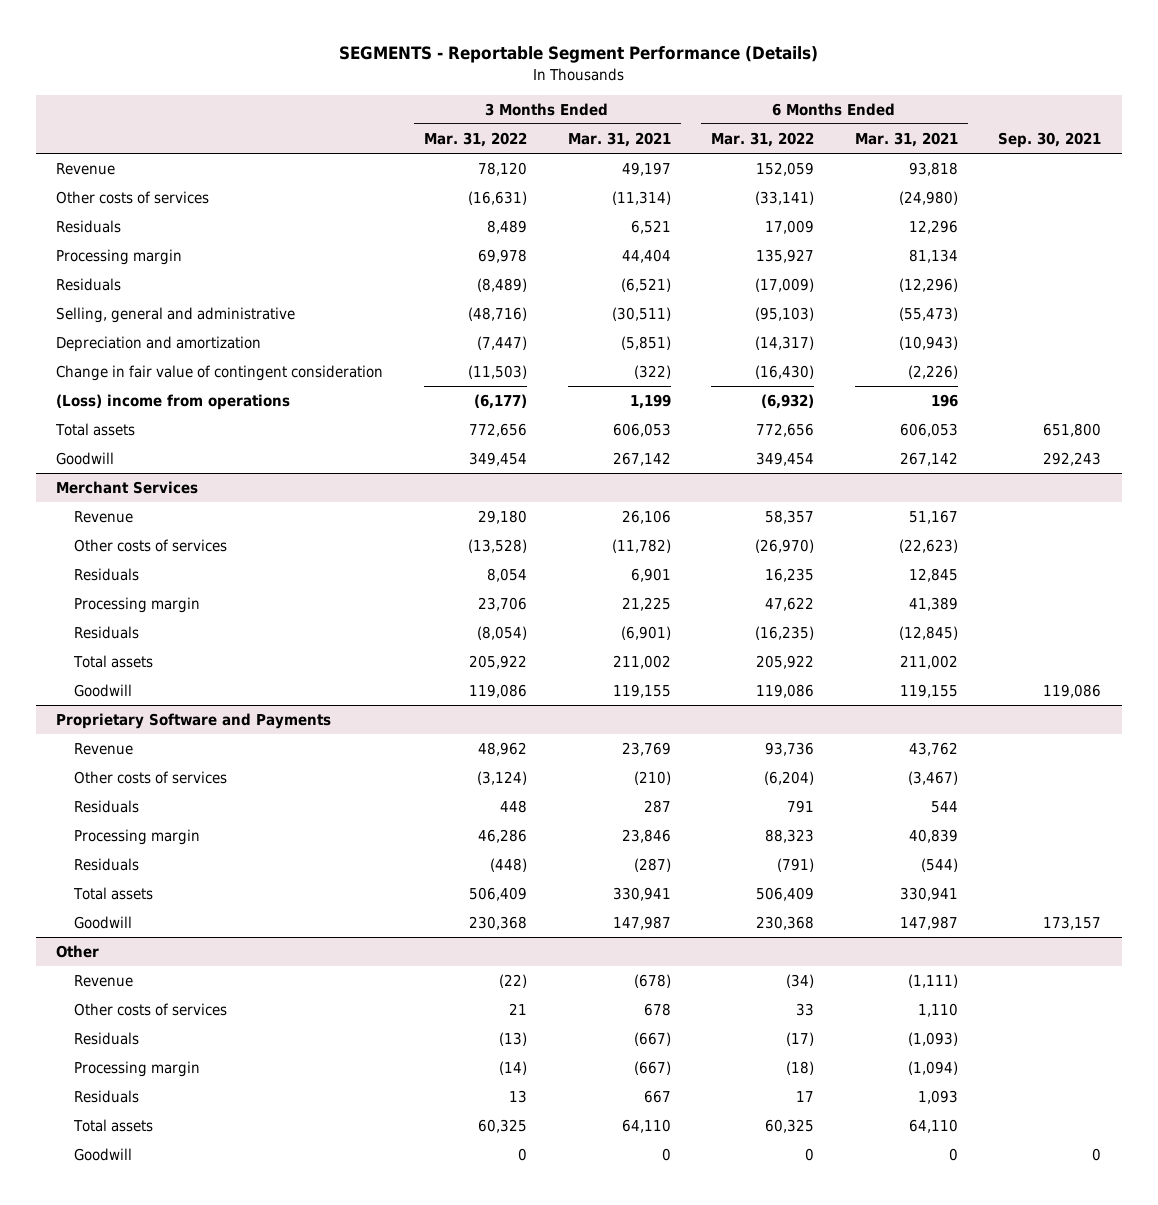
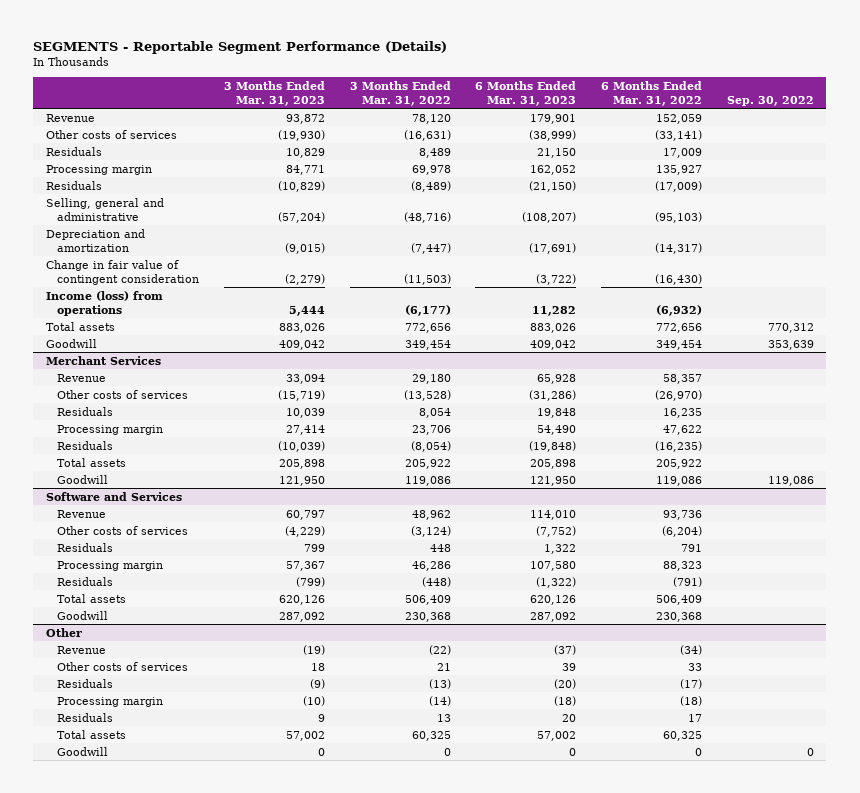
- | 3 Months Ended Mar. 31, 2022 | 3 Months Ended Mar. 31, 2021 | 6 Months Ended Mar. 31, 2022 | 6 Months Ended Mar. 31, 2021 | Sep. 30, 2021
+ | 3 Months Ended Mar. 31, 2023 | 3 Months Ended Mar. 31, 2022 | 6 Months Ended Mar. 31, 2023 | 6 Months Ended Mar. 31, 2022 | Sep. 30, 2022
- (Loss) income from operations | (6,177) | 1,199 | (6,932) | 196 |
+ Income (loss) from operations | 5,444 | (6,177) | 11,282 | (6,932) |
- Proprietary Software and Payments
+ Software and Services

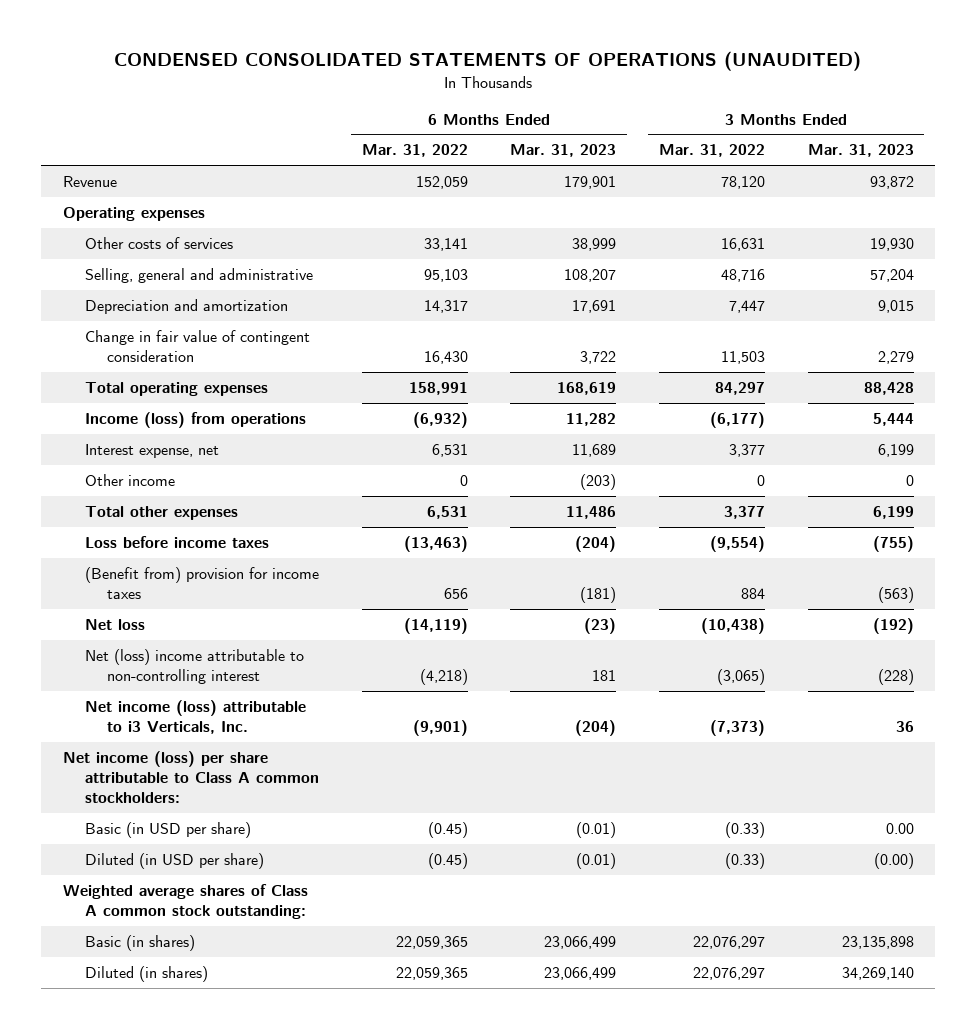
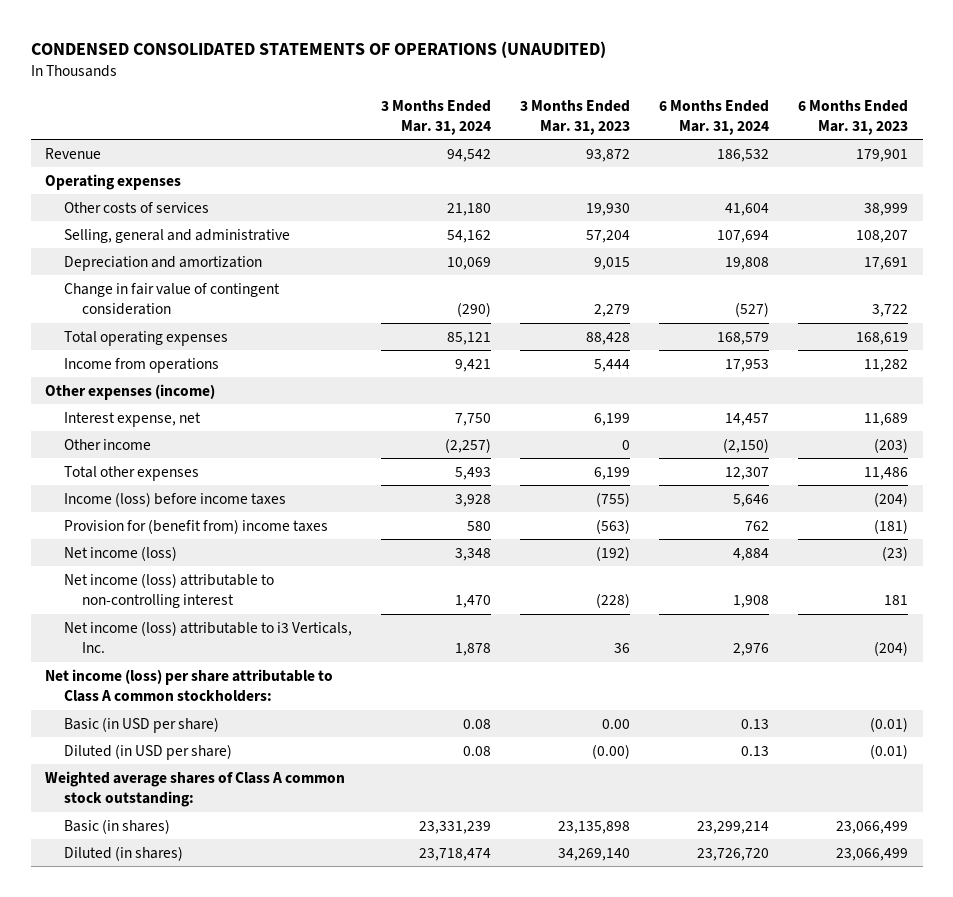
- | 6 Months Ended Mar. 31, 2022 | 6 Months Ended Mar. 31, 2023 | 3 Months Ended Mar. 31, 2022 | 3 Months Ended Mar. 31, 2023
+ | 3 Months Ended Mar. 31, 2024 | 3 Months Ended Mar. 31, 2023 | 6 Months Ended Mar. 31, 2024 | 6 Months Ended Mar. 31, 2023
- Income (loss) from operations | (6,932) | 11,282 | (6,177) | 5,444
+ Income from operations | 9,421 | 5,444 | 17,953 | 11,282
+ Other expenses (income)
- Loss before income taxes | (13,463) | (204) | (9,554) | (755)
- (Benefit from) provision for income taxes | 656 | (181) | 884 | (563)
- Net loss | (14,119) | (23) | (10,438) | (192)
- Net (loss) income attributable to non-controlling interest | (4,218) | 181 | (3,065) | (228)
+ Income (loss) before income taxes | 3,928 | (755) | 5,646 | (204)
+ Provision for (benefit from) income taxes | 580 | (563) | 762 | (181)
+ Net income (loss) | 3,348 | (192) | 4,884 | (23)
+ Net income (loss) attributable to non-controlling interest | 1,470 | (228) | 1,908 | 181

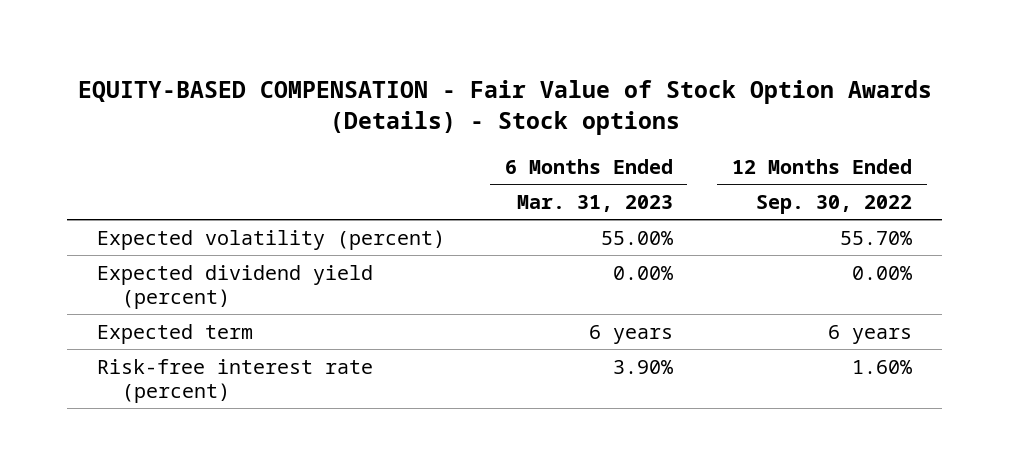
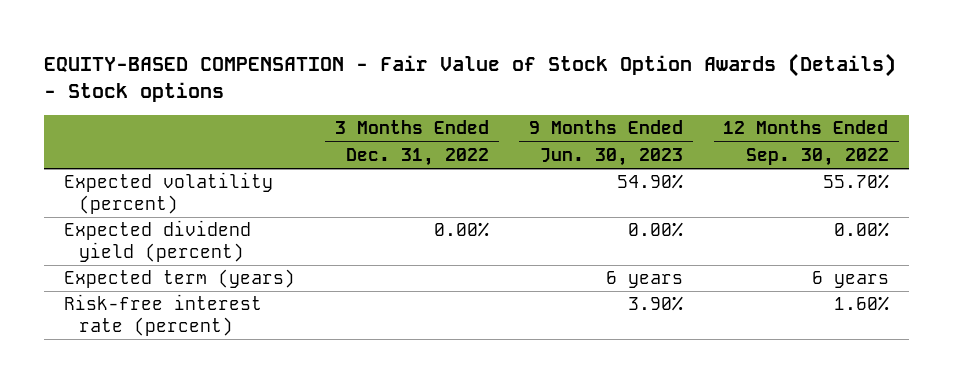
- | 6 Months Ended Mar. 31, 2023 | 12 Months Ended Sep. 30, 2022
+ | 3 Months Ended Dec. 31, 2022 | 9 Months Ended Jun. 30, 2023 | 12 Months Ended Sep. 30, 2022
- Expected term | 6 years | 6 years
+ Expected term (years) | | 6 years | 6 years

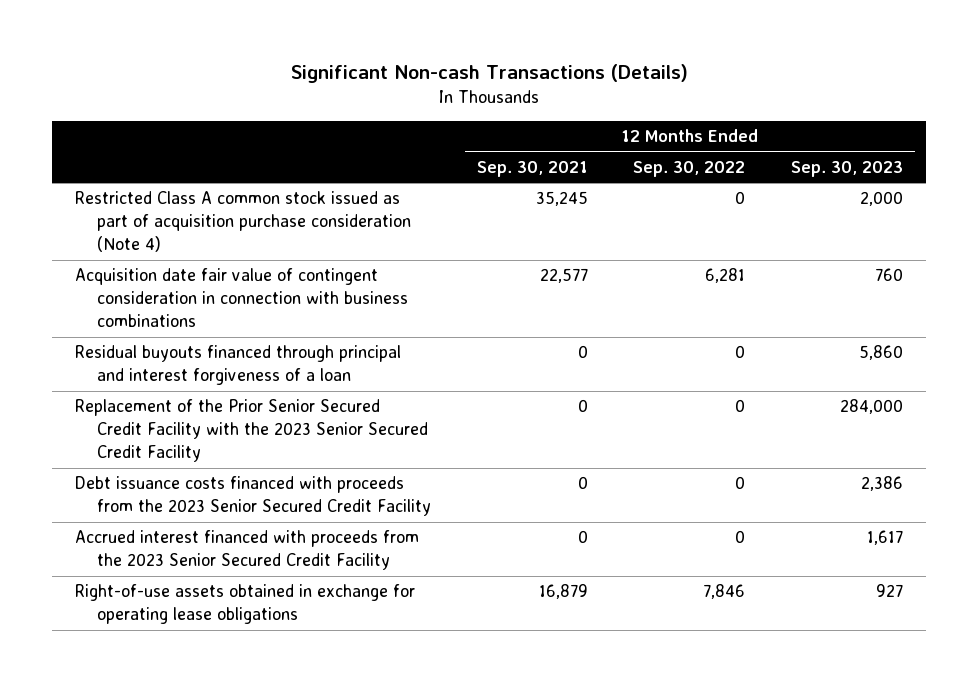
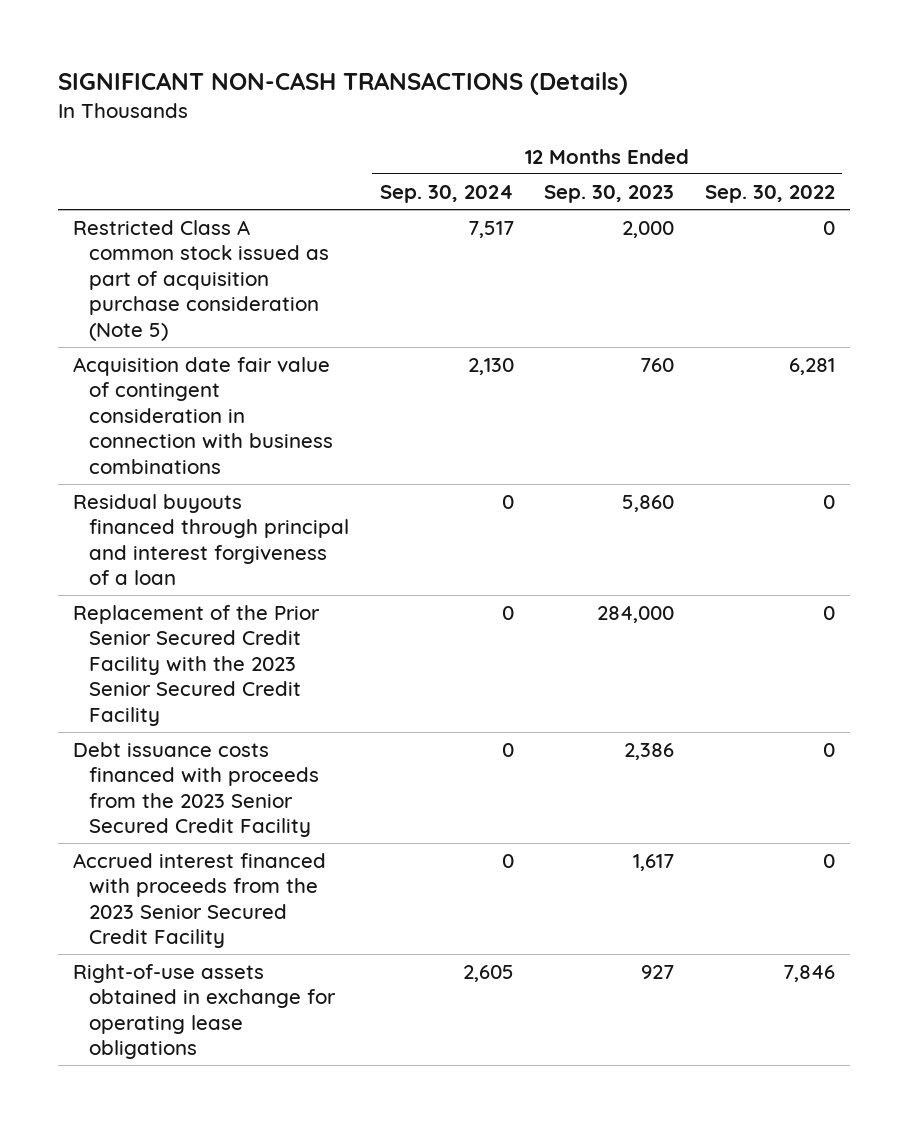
- Significant Non-cash Transactions (Details)
+ SIGNIFICANT NON-CASH TRANSACTIONS (Details)
- | 12 Months Ended Sep. 30, 2021 | 12 Months Ended Sep. 30, 2022 | 12 Months Ended Sep. 30, 2023
+ | 12 Months Ended Sep. 30, 2024 | 12 Months Ended Sep. 30, 2023 | 12 Months Ended Sep. 30, 2022
- Restricted Class A common stock issued as part of acquisition purchase consideration (Note 4) | 35,245 | 0 | 2,000
+ Restricted Class A common stock issued as part of acquisition purchase consideration (Note 5) | 7,517 | 2,000 | 0

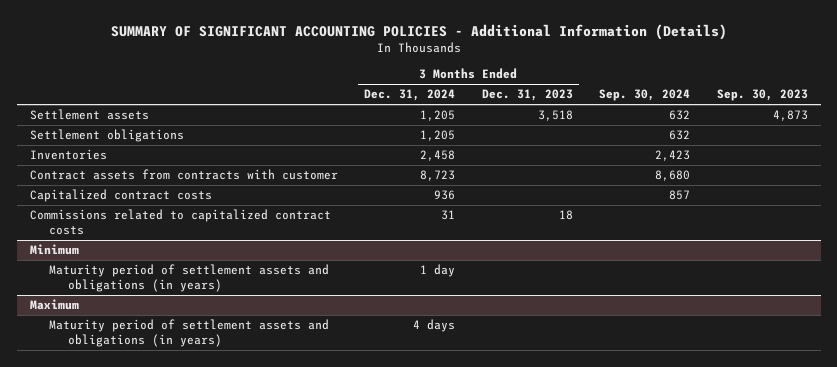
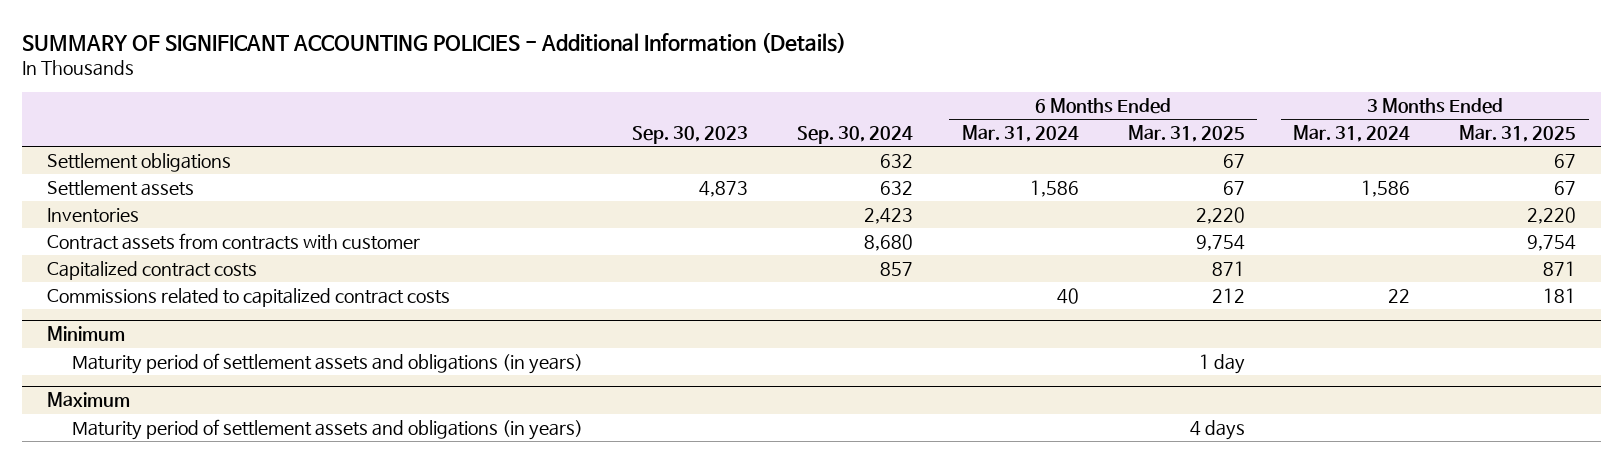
- | 3 Months Ended Dec. 31, 2024 | 3 Months Ended Dec. 31, 2023 | Sep. 30, 2024 | Sep. 30, 2023
+ | Sep. 30, 2023 | Sep. 30, 2024 | 6 Months Ended Mar. 31, 2024 | 6 Months Ended Mar. 31, 2025 | 3 Months Ended Mar. 31, 2024 | 3 Months Ended Mar. 31, 2025
moved down: Settlement assets | 4,873 | 632 | 1,586 | 67 | 1,586 | 67

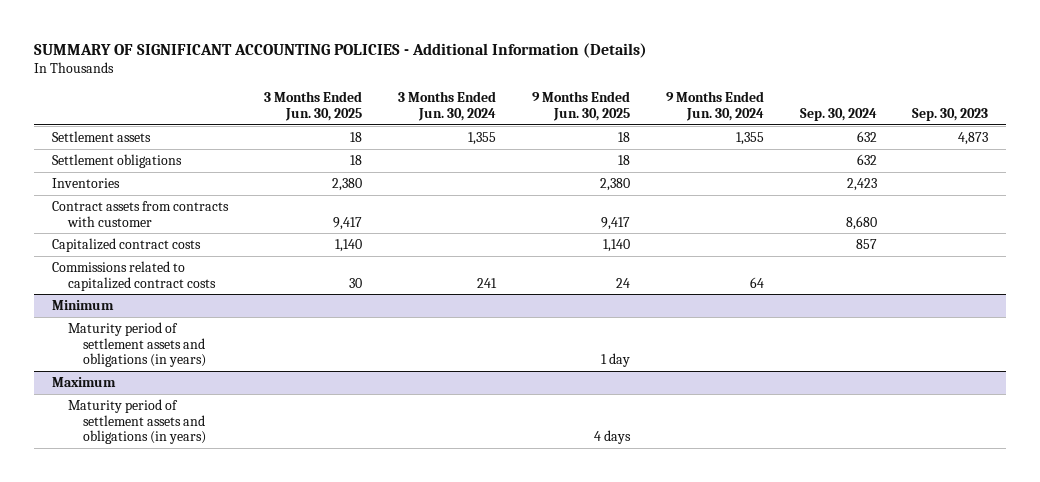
- | Sep. 30, 2023 | Sep. 30, 2024 | 6 Months Ended Mar. 31, 2024 | 6 Months Ended Mar. 31, 2025 | 3 Months Ended Mar. 31, 2024 | 3 Months Ended Mar. 31, 2025
+ | 3 Months Ended Jun. 30, 2025 | 3 Months Ended Jun. 30, 2024 | 9 Months Ended Jun. 30, 2025 | 9 Months Ended Jun. 30, 2024 | Sep. 30, 2024 | Sep. 30, 2023
moved down: Settlement obligations | 18 | | 18 | | 632 |

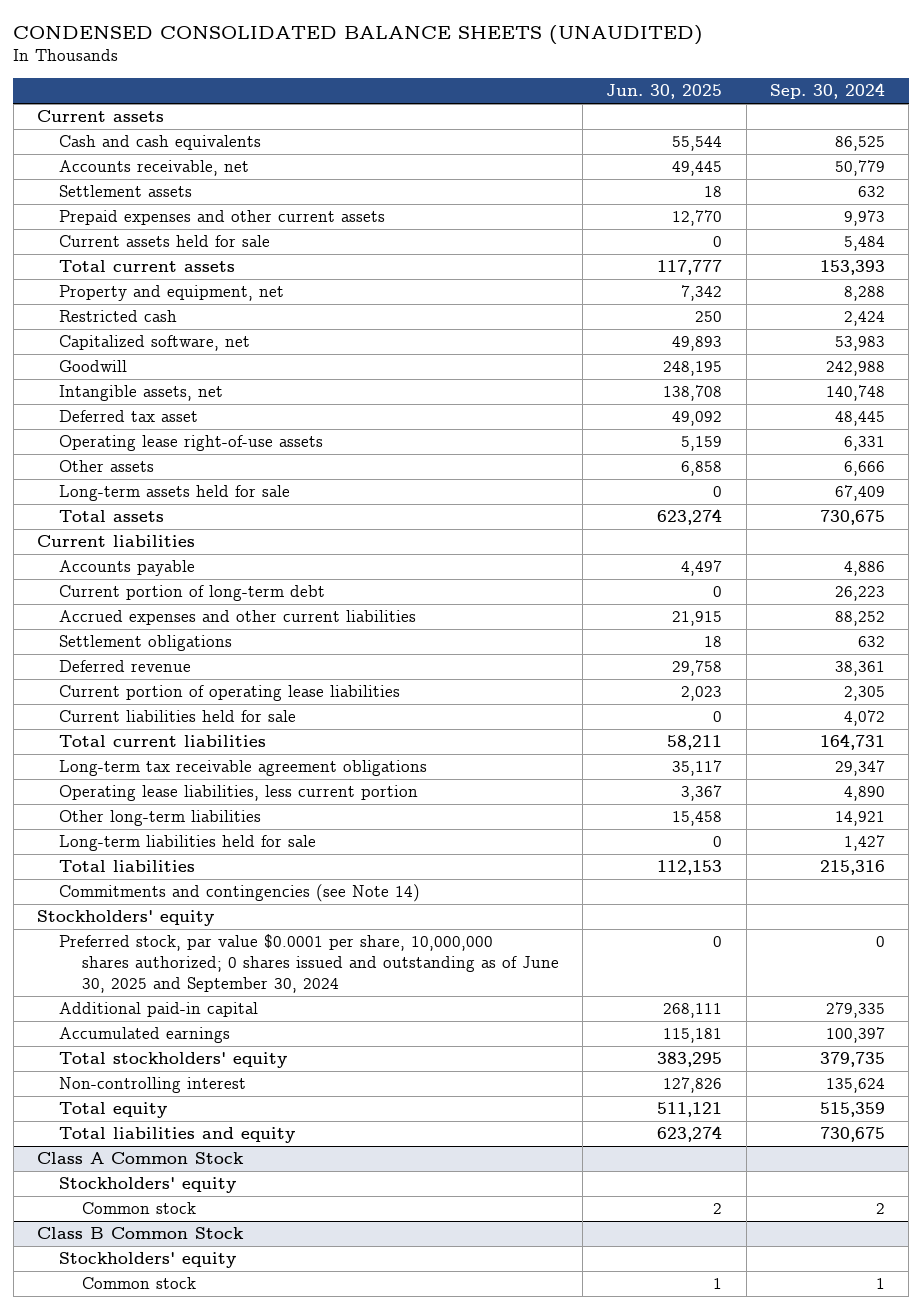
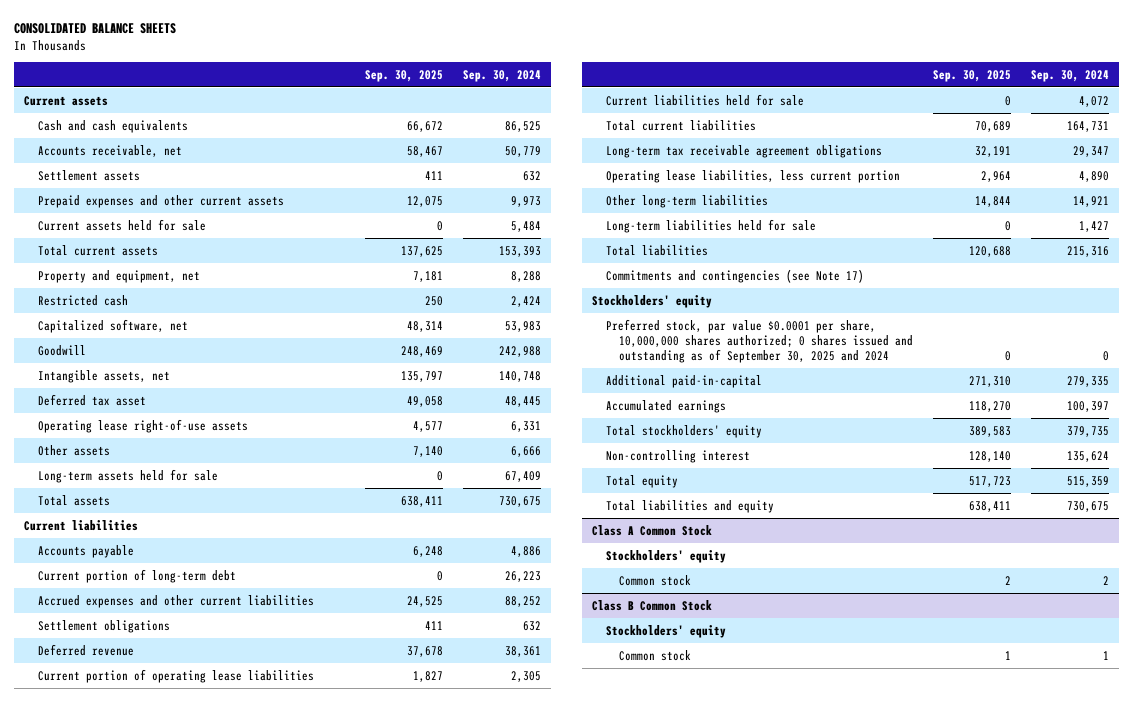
- CONDENSED CONSOLIDATED BALANCE SHEETS (UNAUDITED)
+ CONSOLIDATED BALANCE SHEETS
- | Jun. 30, 2025 | Sep. 30, 2024
+ | Sep. 30, 2025 | Sep. 30, 2024
- Commitments and contingencies (see Note 14)
+ Commitments and contingencies (see Note 17)
- Preferred stock, par value $0.0001 per share, 10,000,000 shares authorized; 0 shares issued and outstanding as of June 30, 2025 and September 30, 2024 | 0 | 0
- Additional paid-in capital | 268,111 | 279,335
+ Preferred stock, par value $0.0001 per share, 10,000,000 shares authorized; 0 shares issued and outstanding as of September 30, 2025 and 2024 | 0 | 0
+ Additional paid-in-capital | 271,310 | 279,335

